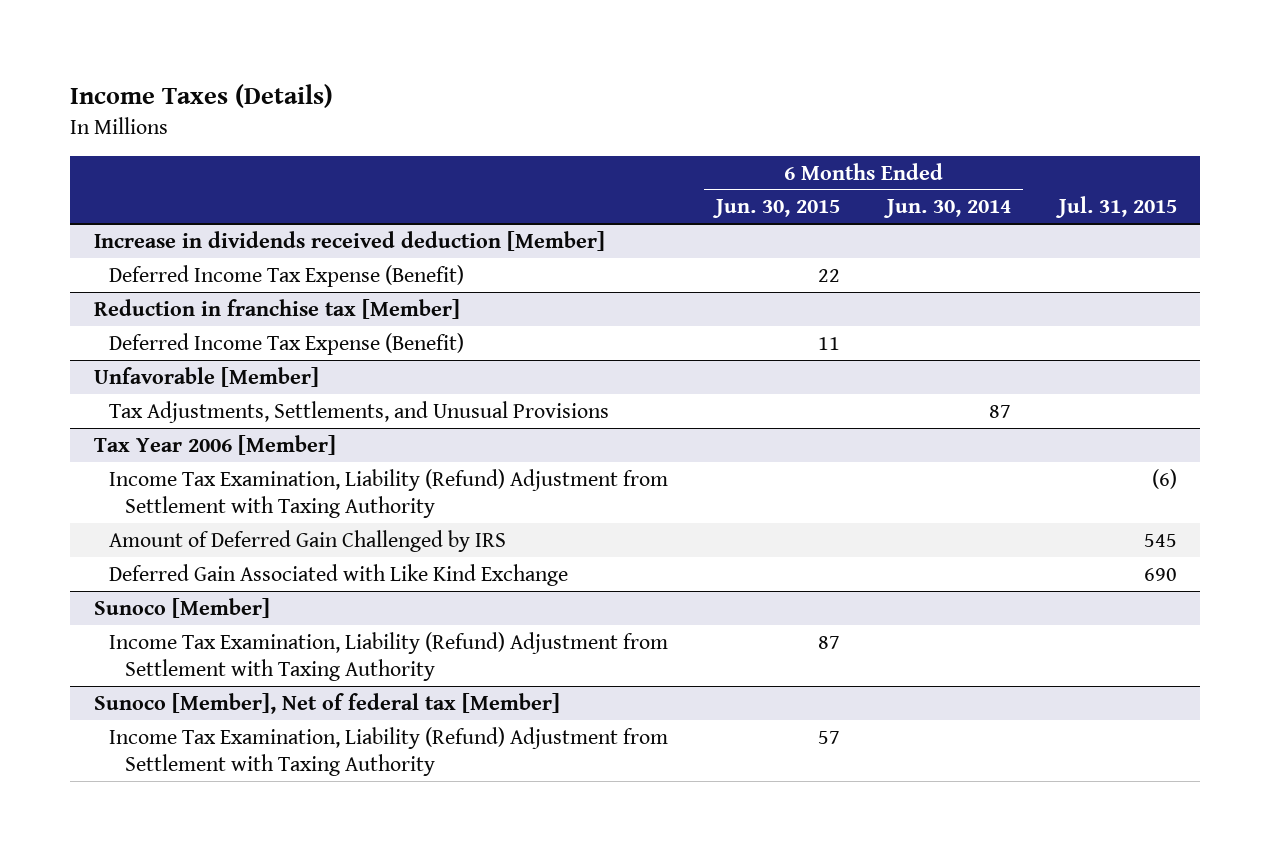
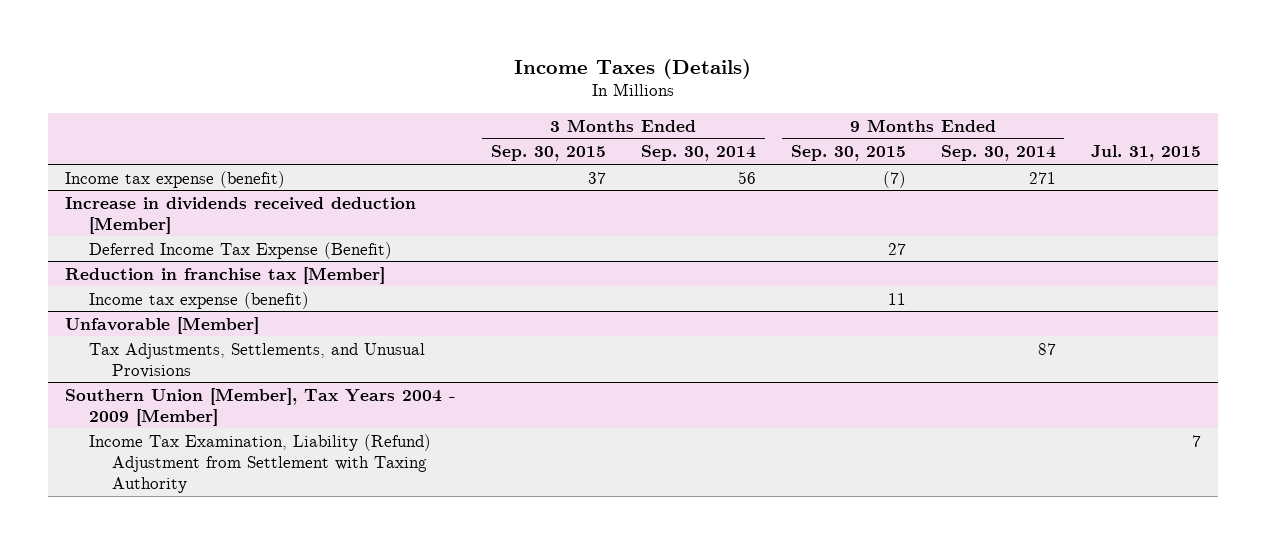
- | 6 Months Ended Jun. 30, 2015 | 6 Months Ended Jun. 30, 2014 | Jul. 31, 2015
+ | 3 Months Ended Sep. 30, 2015 | 3 Months Ended Sep. 30, 2014 | 9 Months Ended Sep. 30, 2015 | 9 Months Ended Sep. 30, 2014 | Jul. 31, 2015
+ Income tax expense (benefit) | 37 | 56 | (7) | 271 |
@ Reduction in franchise tax [Member]
- Deferred Income Tax Expense (Benefit) | 11 | |
+ Income tax expense (benefit) | | | 11 | |
- Tax Year 2006 [Member]
- Income Tax Examination, Liability (Refund) Adjustment from Settlement with Taxing Authority | | | (6)
- Amount of Deferred Gain Challenged by IRS | | | 545
- Deferred Gain Associated with Like Kind Exchange | | | 690
- Sunoco [Member]
- Income Tax Examination, Liability (Refund) Adjustment from Settlement with Taxing Authority | 87 | |
- Sunoco [Member], Net of federal tax [Member]
- Income Tax Examination, Liability (Refund) Adjustment from Settlement with Taxing Authority | 57 | |
+ Southern Union [Member], Tax Years 2004 - 2009 [Member]
+ Income Tax Examination, Liability (Refund) Adjustment from Settlement with Taxing Authority | | | | | 7

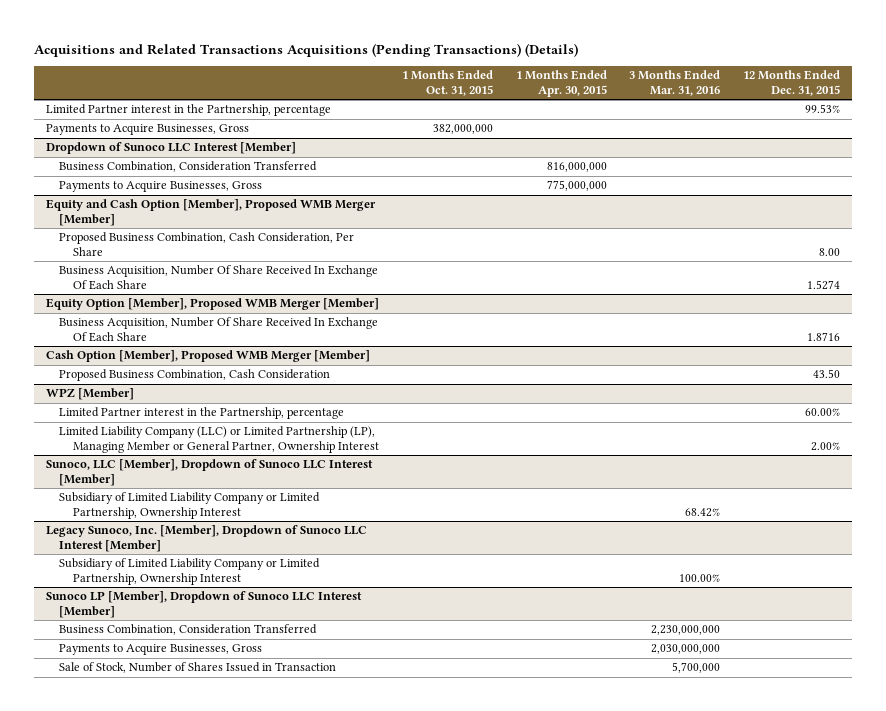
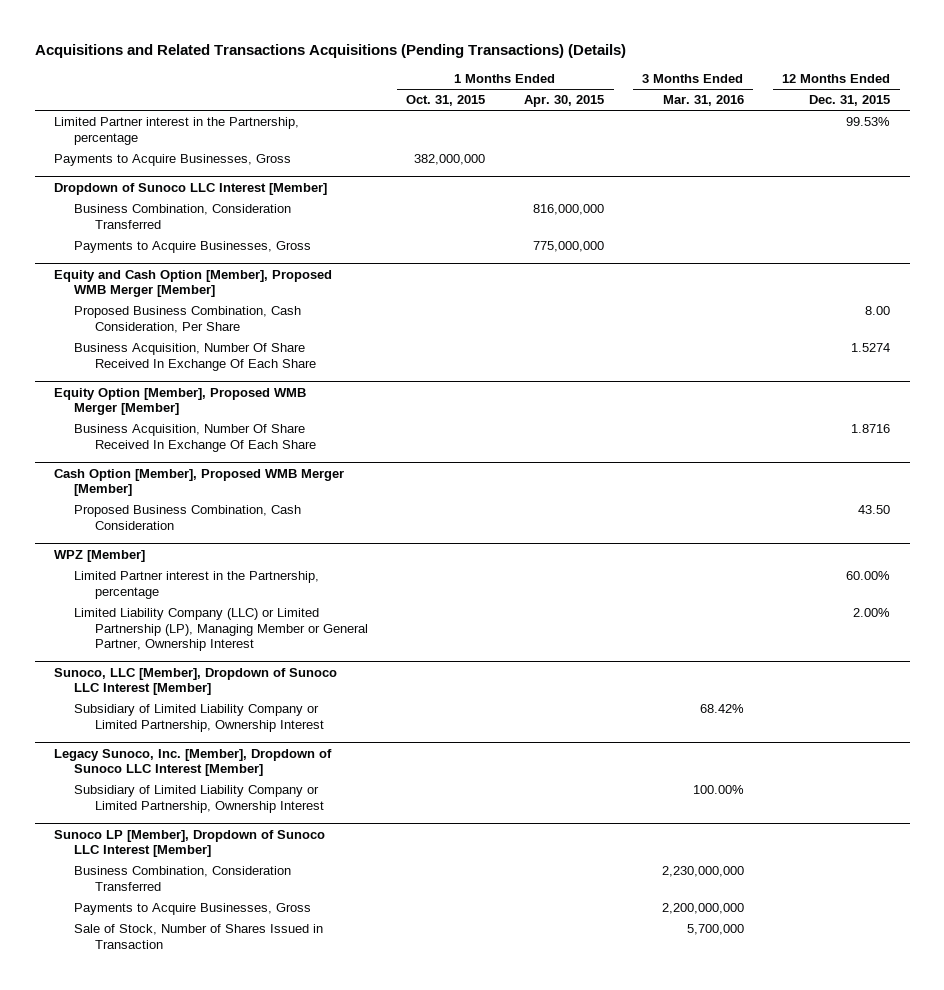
@ Sunoco LP [Member], Dropdown of Sunoco LLC Interest [Member]
- Payments to Acquire Businesses, Gross | | | 2,030,000,000 |
+ Payments to Acquire Businesses, Gross | | | 2,200,000,000 |

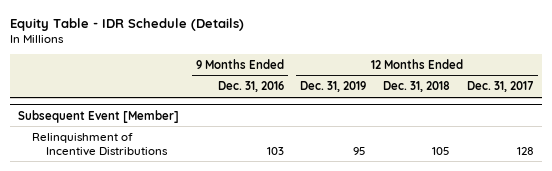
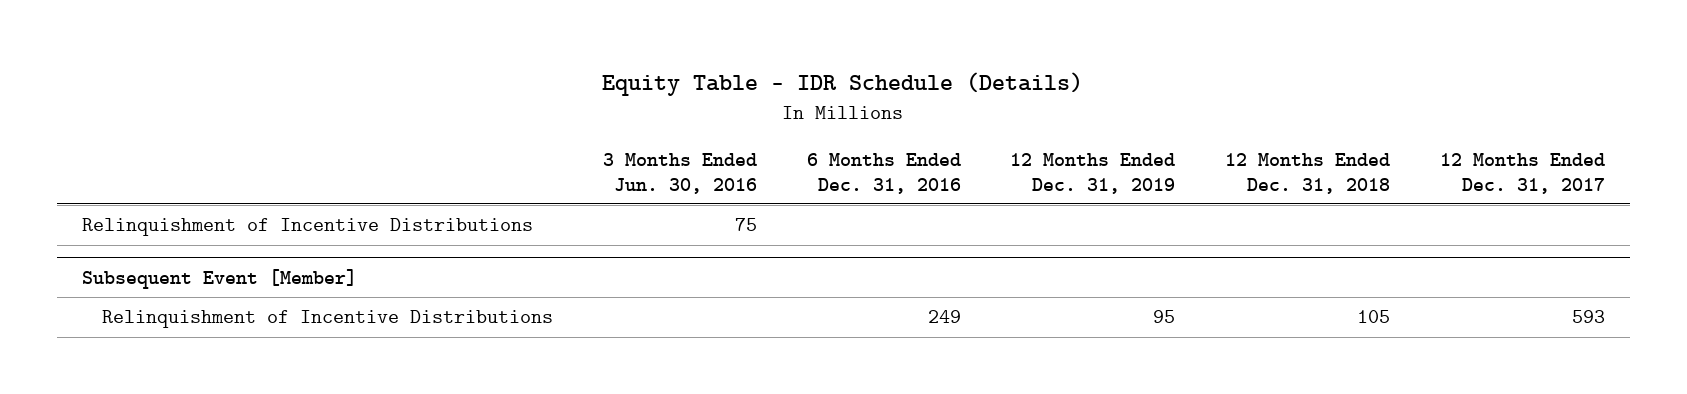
- | 9 Months Ended Dec. 31, 2016 | 12 Months Ended Dec. 31, 2019 | 12 Months Ended Dec. 31, 2018 | 12 Months Ended Dec. 31, 2017
+ | 3 Months Ended Jun. 30, 2016 | 6 Months Ended Dec. 31, 2016 | 12 Months Ended Dec. 31, 2019 | 12 Months Ended Dec. 31, 2018 | 12 Months Ended Dec. 31, 2017
+ Relinquishment of Incentive Distributions | 75 | | | |
@ Subsequent Event [Member]
- Relinquishment of Incentive Distributions | 103 | 95 | 105 | 128
+ Relinquishment of Incentive Distributions | | 249 | 95 | 105 | 593

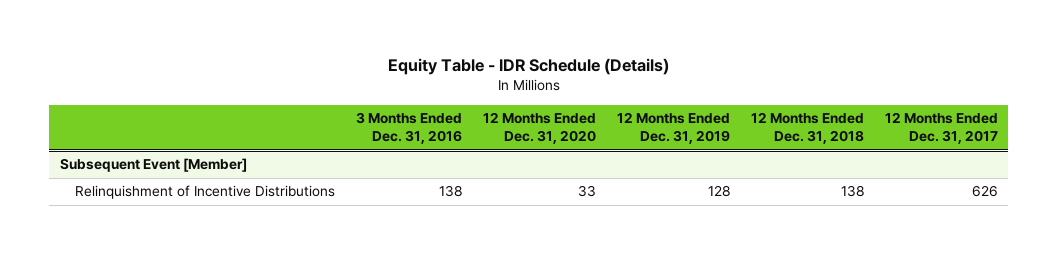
- | 3 Months Ended Jun. 30, 2016 | 6 Months Ended Dec. 31, 2016 | 12 Months Ended Dec. 31, 2019 | 12 Months Ended Dec. 31, 2018 | 12 Months Ended Dec. 31, 2017
+ | 3 Months Ended Dec. 31, 2016 | 12 Months Ended Dec. 31, 2020 | 12 Months Ended Dec. 31, 2019 | 12 Months Ended Dec. 31, 2018 | 12 Months Ended Dec. 31, 2017
- Relinquishment of Incentive Distributions | 75 | | | |
@ Subsequent Event [Member]
- Relinquishment of Incentive Distributions | | 249 | 95 | 105 | 593
+ Relinquishment of Incentive Distributions | 138 | 33 | 128 | 138 | 626

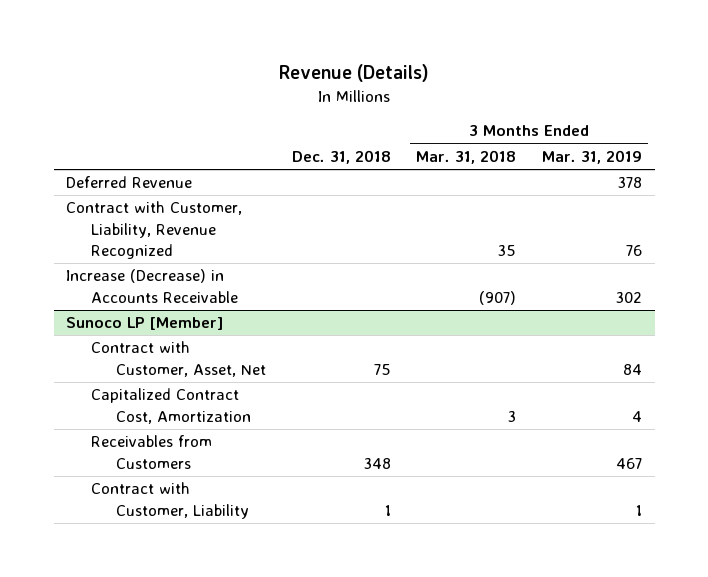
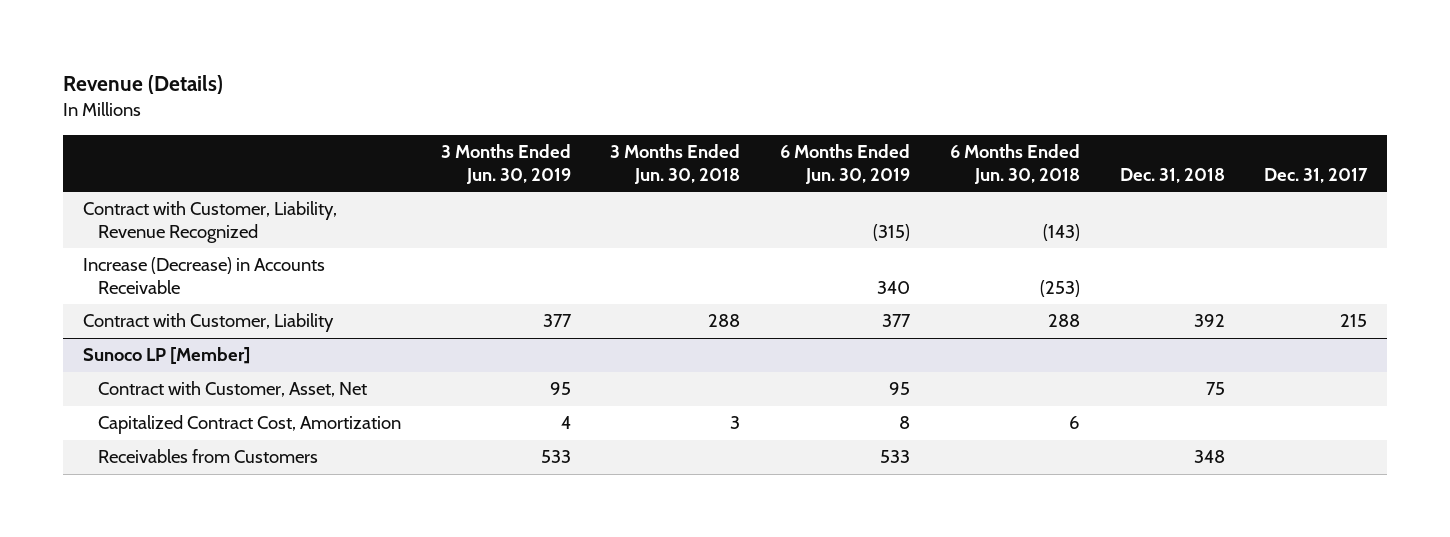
- | Dec. 31, 2018 | 3 Months Ended Mar. 31, 2018 | 3 Months Ended Mar. 31, 2019
+ | 3 Months Ended Jun. 30, 2019 | 3 Months Ended Jun. 30, 2018 | 6 Months Ended Jun. 30, 2019 | 6 Months Ended Jun. 30, 2018 | Dec. 31, 2018 | Dec. 31, 2017
- Deferred Revenue | | | 378
+ Contract with Customer, Liability | 377 | 288 | 377 | 288 | 392 | 215
@ Sunoco LP [Member]
- Contract with Customer, Liability | 1 | | 1

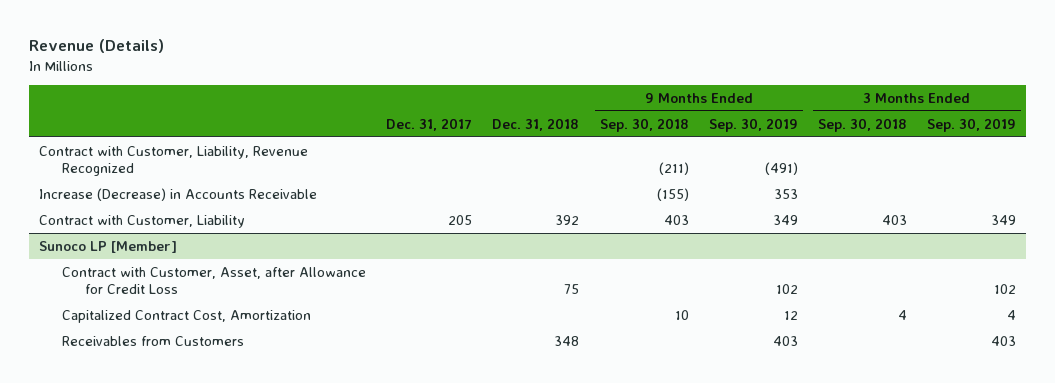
- | 3 Months Ended Jun. 30, 2019 | 3 Months Ended Jun. 30, 2018 | 6 Months Ended Jun. 30, 2019 | 6 Months Ended Jun. 30, 2018 | Dec. 31, 2018 | Dec. 31, 2017
+ | Dec. 31, 2017 | Dec. 31, 2018 | 9 Months Ended Sep. 30, 2018 | 9 Months Ended Sep. 30, 2019 | 3 Months Ended Sep. 30, 2018 | 3 Months Ended Sep. 30, 2019
- Contract with Customer, Liability | 377 | 288 | 377 | 288 | 392 | 215
+ Contract with Customer, Liability | 205 | 392 | 403 | 349 | 403 | 349
@ Sunoco LP [Member]
- Contract with Customer, Asset, Net | 95 | | 95 | | 75 |
+ Contract with Customer, Asset, after Allowance for Credit Loss | | 75 | | 102 | | 102

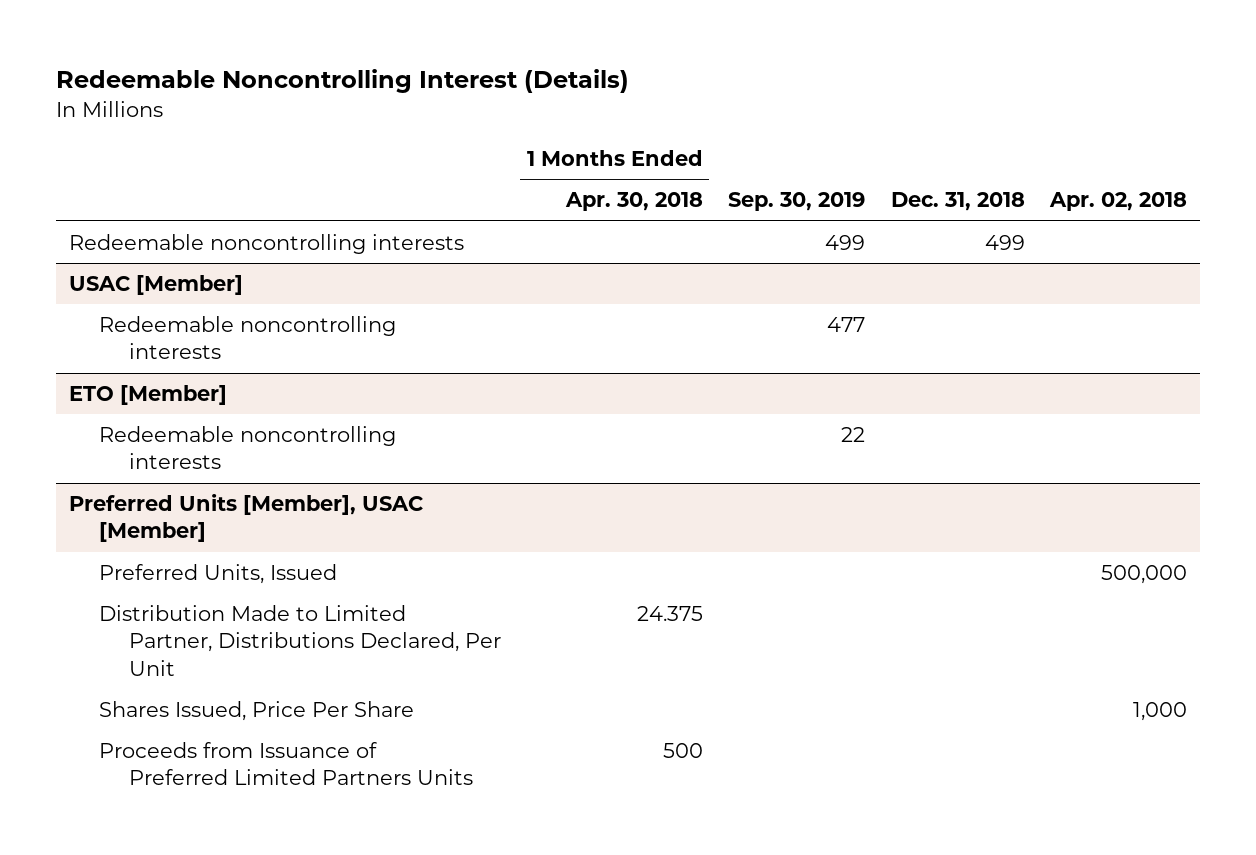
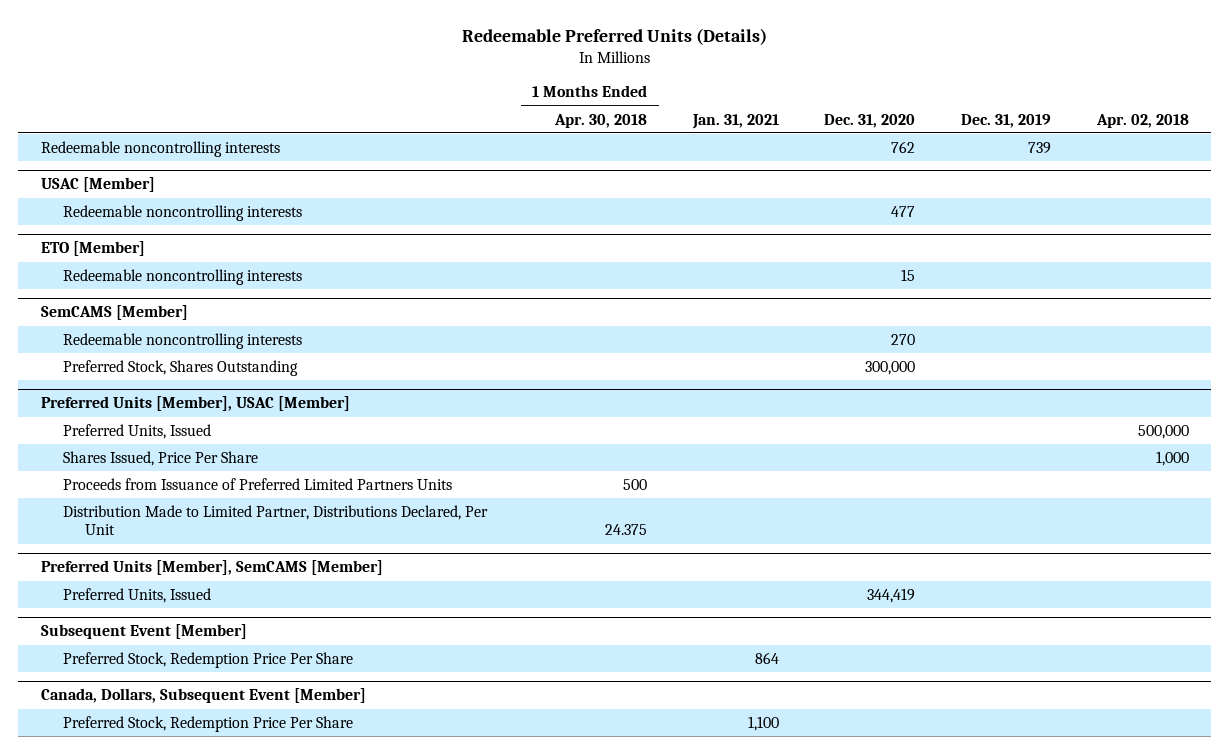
- Redeemable Noncontrolling Interest (Details)
+ Redeemable Preferred Units (Details)
- | 1 Months Ended Apr. 30, 2018 | Sep. 30, 2019 | Dec. 31, 2018 | Apr. 02, 2018
+ | 1 Months Ended Apr. 30, 2018 | Jan. 31, 2021 | Dec. 31, 2020 | Dec. 31, 2019 | Apr. 02, 2018
+ SemCAMS [Member]
+ Redeemable noncontrolling interests | | | 270 | |
+ Preferred Stock, Shares Outstanding | | | 300,000 | |
@ Preferred Units [Member], USAC [Member]
moved down: Distribution Made to Limited Partner, Distributions Declared, Per Unit | 24.375 | | | |
+ Preferred Units [Member], SemCAMS [Member]
+ Preferred Units, Issued | | | 344,419 | |
+ Subsequent Event [Member]
+ Preferred Stock, Redemption Price Per Share | | 864 | | |
+ Canada, Dollars, Subsequent Event [Member]
+ Preferred Stock, Redemption Price Per Share | | 1,100 | | |

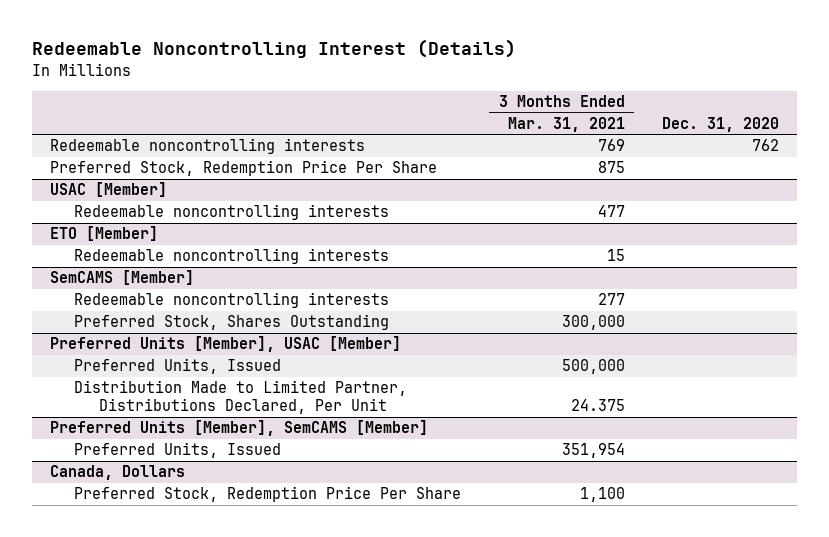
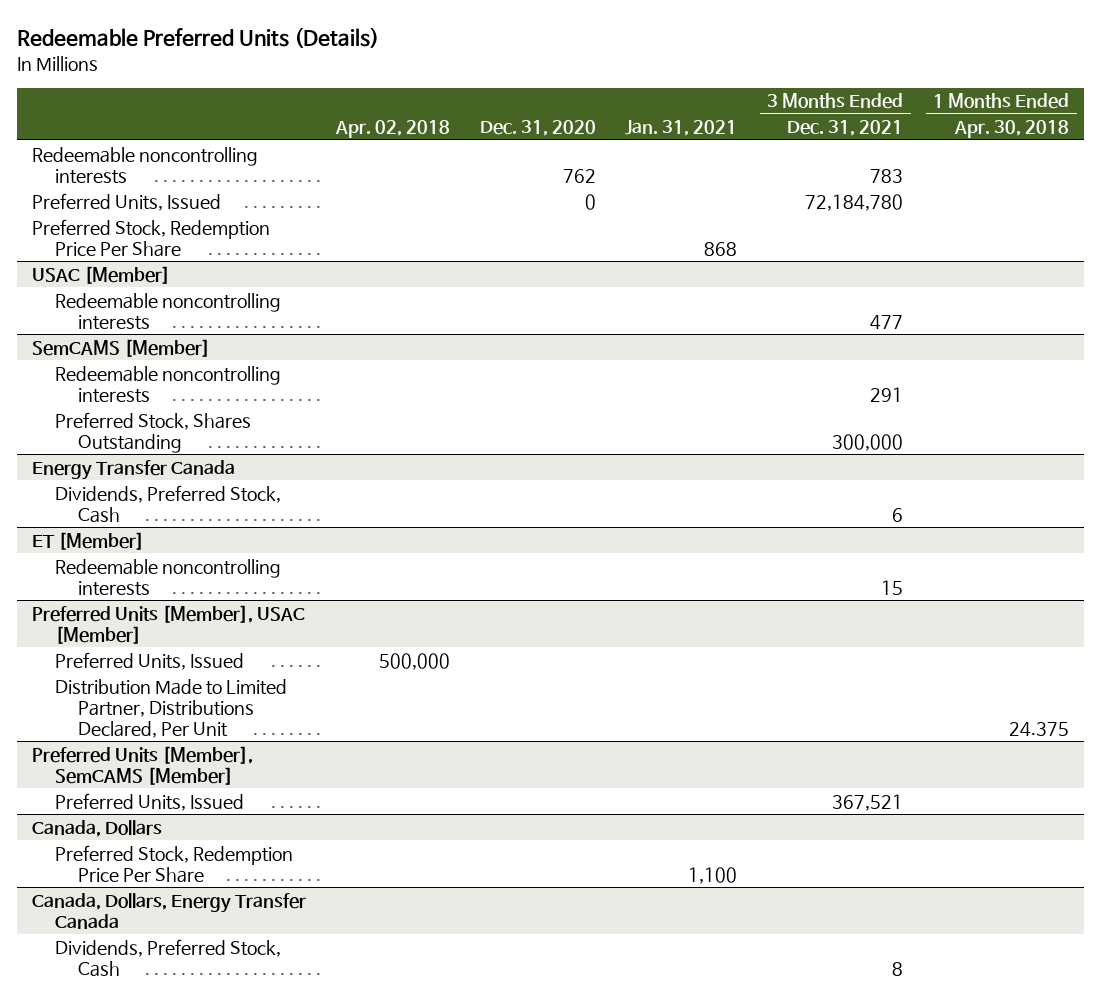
- Redeemable Noncontrolling Interest (Details)
+ Redeemable Preferred Units (Details)
- | 3 Months Ended Mar. 31, 2021 | Dec. 31, 2020
+ | Apr. 02, 2018 | Dec. 31, 2020 | Jan. 31, 2021 | 3 Months Ended Dec. 31, 2021 | 1 Months Ended Apr. 30, 2018
+ Preferred Units, Issued | | 0 | | 72,184,780 |
- ETO [Member]
- Redeemable noncontrolling interests | 15 |
+ Energy Transfer Canada
+ Dividends, Preferred Stock, Cash | | | | 6 |
+ ET [Member]
+ Redeemable noncontrolling interests | | | | 15 |
+ Canada, Dollars, Energy Transfer Canada
+ Dividends, Preferred Stock, Cash | | | | 8 |

